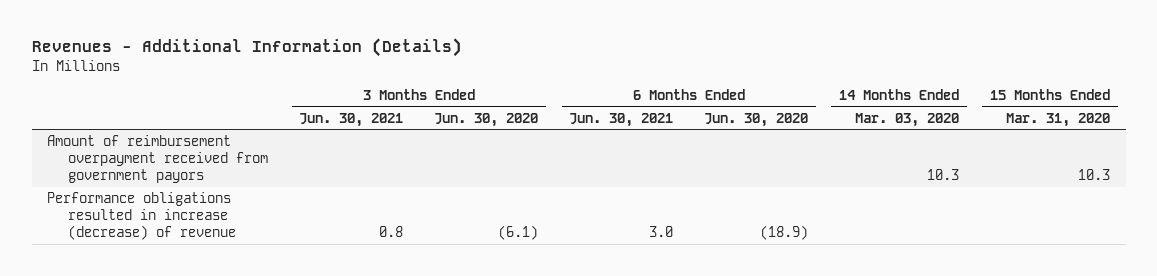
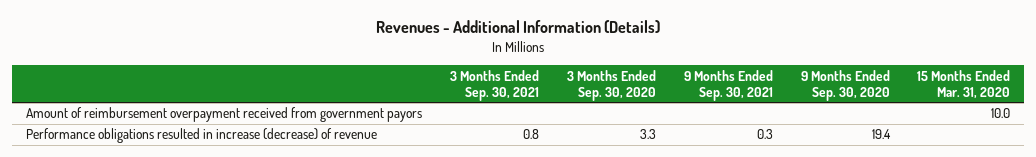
- | 3 Months Ended Jun. 30, 2021 | 3 Months Ended Jun. 30, 2020 | 6 Months Ended Jun. 30, 2021 | 6 Months Ended Jun. 30, 2020 | 14 Months Ended Mar. 03, 2020 | 15 Months Ended Mar. 31, 2020
+ | 3 Months Ended Sep. 30, 2021 | 3 Months Ended Sep. 30, 2020 | 9 Months Ended Sep. 30, 2021 | 9 Months Ended Sep. 30, 2020 | 15 Months Ended Mar. 31, 2020
- Amount of reimbursement overpayment received from government payors | | | | | 10.3 | 10.3
+ Amount of reimbursement overpayment received from government payors | | | | | 10.0

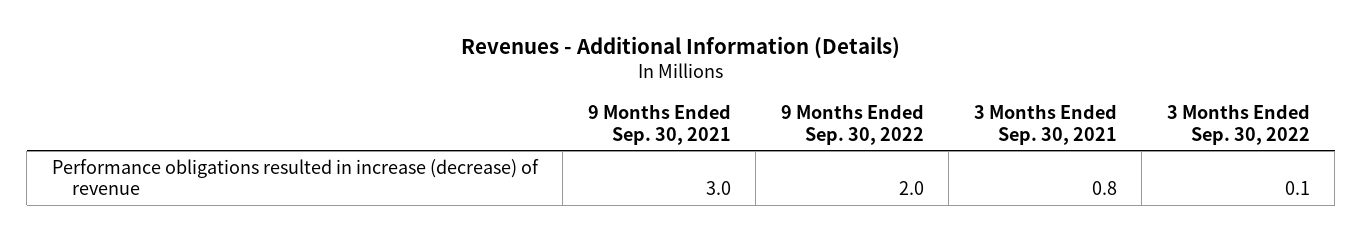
- | 3 Months Ended Sep. 30, 2021 | 3 Months Ended Sep. 30, 2020 | 9 Months Ended Sep. 30, 2021 | 9 Months Ended Sep. 30, 2020 | 15 Months Ended Mar. 31, 2020
+ | 9 Months Ended Sep. 30, 2021 | 9 Months Ended Sep. 30, 2022 | 3 Months Ended Sep. 30, 2021 | 3 Months Ended Sep. 30, 2022
- Amount of reimbursement overpayment received from government payors | | | | | 10.0
- Performance obligations resulted in increase (decrease) of revenue | 0.8 | 3.3 | 0.3 | 19.4 |
+ Performance obligations resulted in increase (decrease) of revenue | 3.0 | 2.0 | 0.8 | 0.1

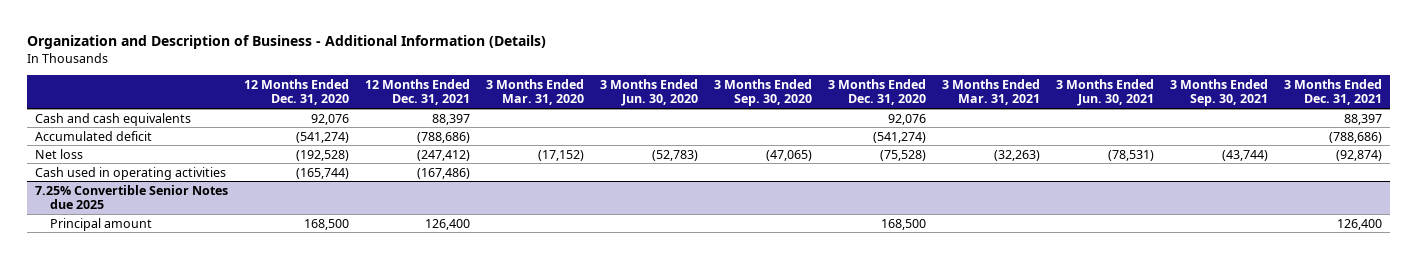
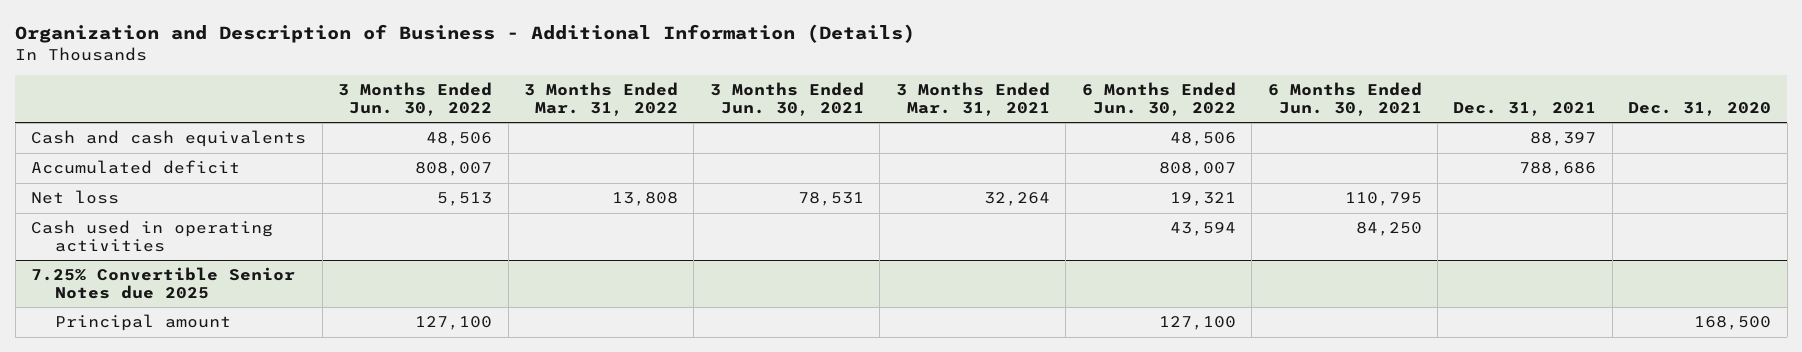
- | 12 Months Ended Dec. 31, 2020 | 12 Months Ended Dec. 31, 2021 | 3 Months Ended Mar. 31, 2020 | 3 Months Ended Jun. 30, 2020 | 3 Months Ended Sep. 30, 2020 | 3 Months Ended Dec. 31, 2020 | 3 Months Ended Mar. 31, 2021 | 3 Months Ended Jun. 30, 2021 | 3 Months Ended Sep. 30, 2021 | 3 Months Ended Dec. 31, 2021
+ | 3 Months Ended Jun. 30, 2022 | 3 Months Ended Mar. 31, 2022 | 3 Months Ended Jun. 30, 2021 | 3 Months Ended Mar. 31, 2021 | 6 Months Ended Jun. 30, 2022 | 6 Months Ended Jun. 30, 2021 | Dec. 31, 2021 | Dec. 31, 2020
- Net loss | (192,528) | (247,412) | (17,152) | (52,783) | (47,065) | (75,528) | (32,263) | (78,531) | (43,744) | (92,874)
+ Net loss | 5,513 | 13,808 | 78,531 | 32,264 | 19,321 | 110,795 | |

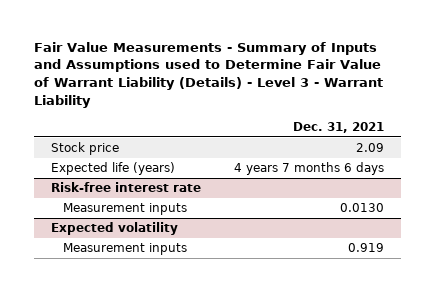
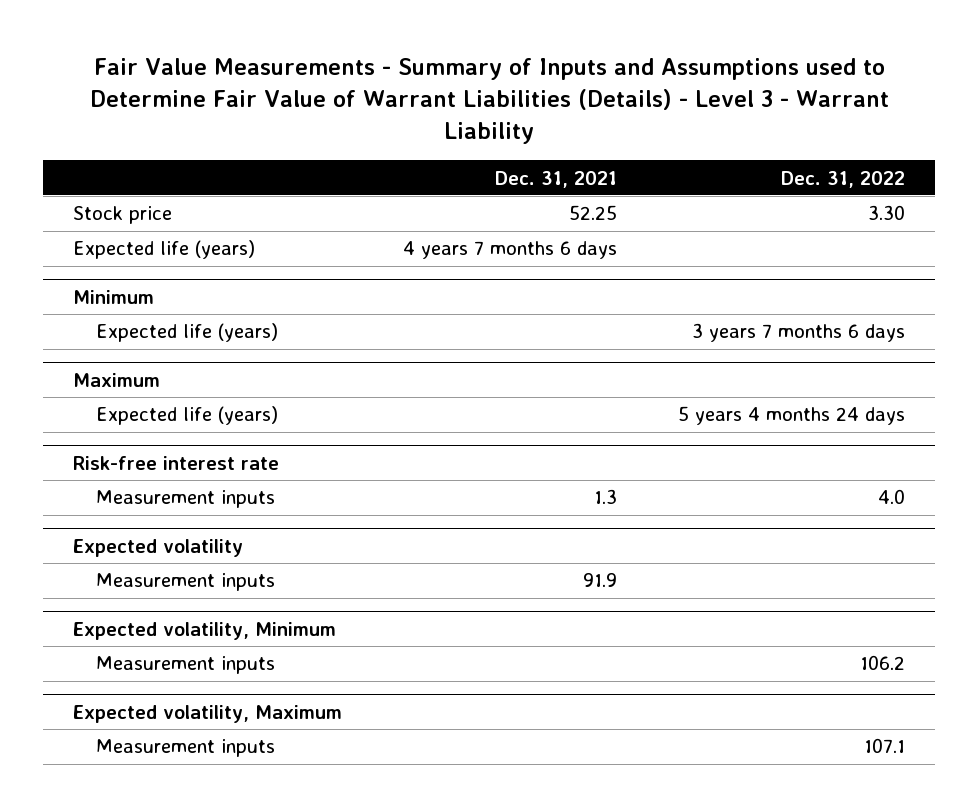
- Fair Value Measurements - Summary of Inputs and Assumptions used to Determine Fair Value of Warrant Liability (Details) - Level 3 - Warrant Liability
+ Fair Value Measurements - Summary of Inputs and Assumptions used to Determine Fair Value of Warrant Liabilities (Details) - Level 3 - Warrant Liability
- | Dec. 31, 2021
+ | Dec. 31, 2021 | Dec. 31, 2022
- Stock price | 2.09
+ Stock price | 52.25 | 3.30
+ Minimum
+ Expected life (years) | | 3 years 7 months 6 days
+ Maximum
+ Expected life (years) | | 5 years 4 months 24 days
@ Risk-free interest rate
- Measurement inputs | 0.0130
+ Measurement inputs | 1.3 | 4.0
@ Expected volatility
- Measurement inputs | 0.919
+ Measurement inputs | 91.9 |
+ Expected volatility, Minimum
+ Measurement inputs | | 106.2
+ Expected volatility, Maximum
+ Measurement inputs | | 107.1

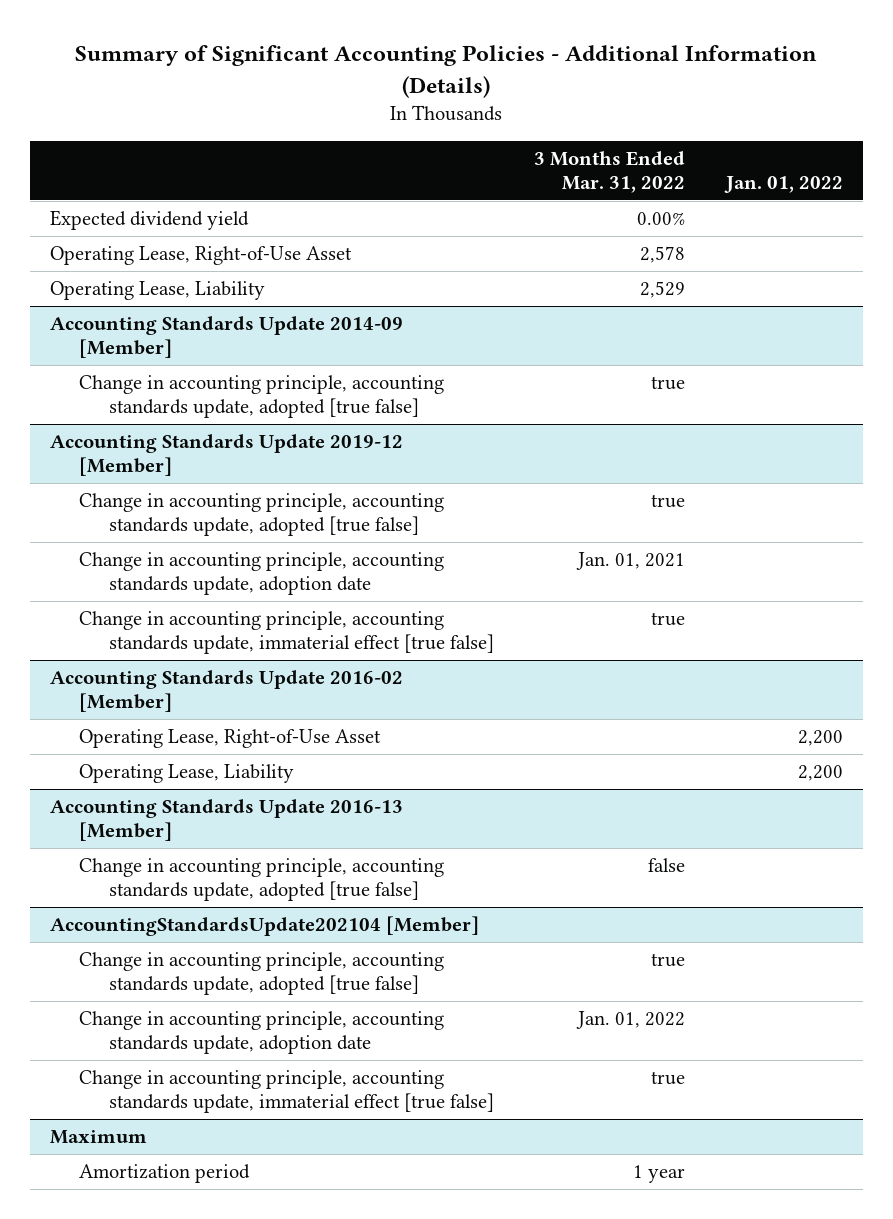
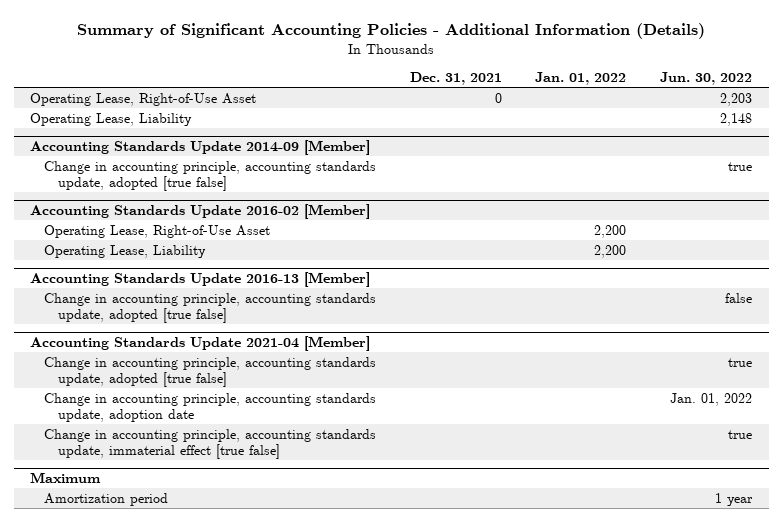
- | 3 Months Ended Mar. 31, 2022 | Jan. 01, 2022
+ | Dec. 31, 2021 | Jan. 01, 2022 | Jun. 30, 2022
- Expected dividend yield | 0.00% |
- Accounting Standards Update 2019-12 [Member]
- Change in accounting principle, accounting standards update, adopted [true false] | true |
- Change in accounting principle, accounting standards update, adoption date | Jan. 01, 2021 |
- Change in accounting principle, accounting standards update, immaterial effect [true false] | true |
- AccountingStandardsUpdate202104 [Member]
+ Accounting Standards Update 2021-04 [Member]

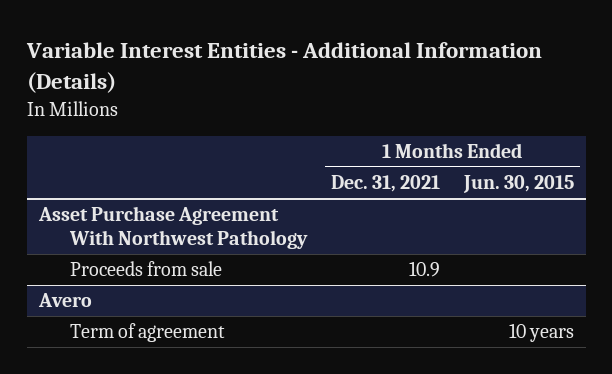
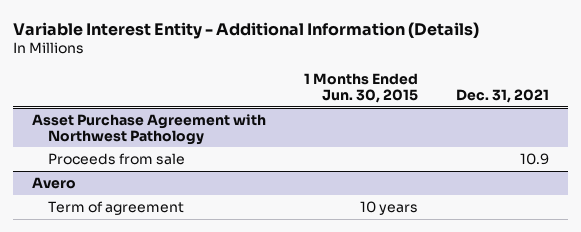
- Variable Interest Entities - Additional Information (Details)
+ Variable Interest Entity - Additional Information (Details)
- | 1 Months Ended Dec. 31, 2021 | 1 Months Ended Jun. 30, 2015
+ | 1 Months Ended Jun. 30, 2015 | Dec. 31, 2021
- Asset Purchase Agreement With Northwest Pathology
+ Asset Purchase Agreement with Northwest Pathology

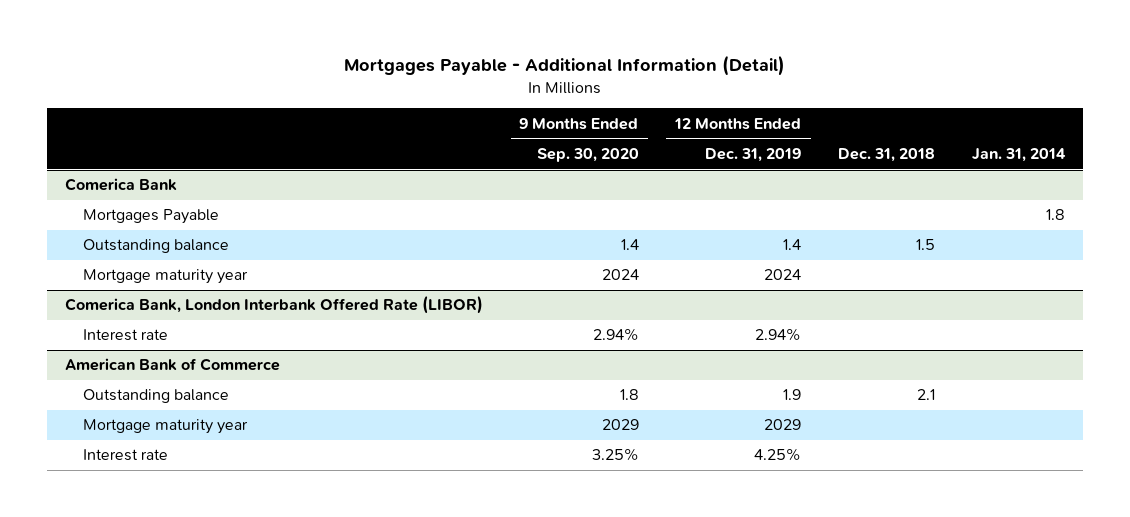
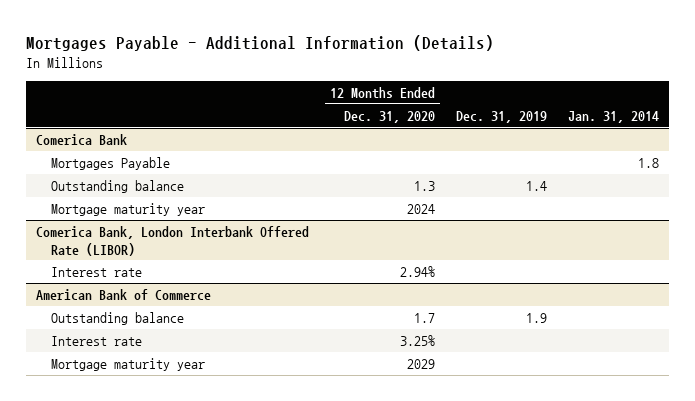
- Mortgages Payable - Additional Information (Detail)
+ Mortgages Payable - Additional Information (Details)
- | 9 Months Ended Sep. 30, 2020 | 12 Months Ended Dec. 31, 2019 | Dec. 31, 2018 | Jan. 31, 2014
+ | 12 Months Ended Dec. 31, 2020 | Dec. 31, 2019 | Jan. 31, 2014
@ American Bank of Commerce
moved down: Mortgage maturity year | 2029 | |

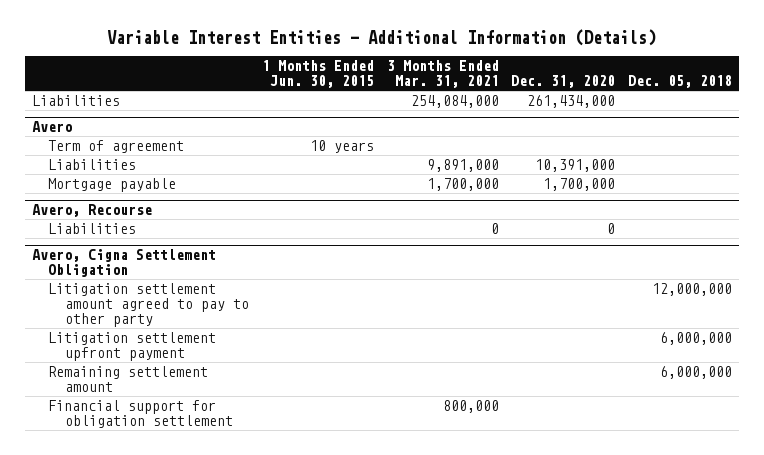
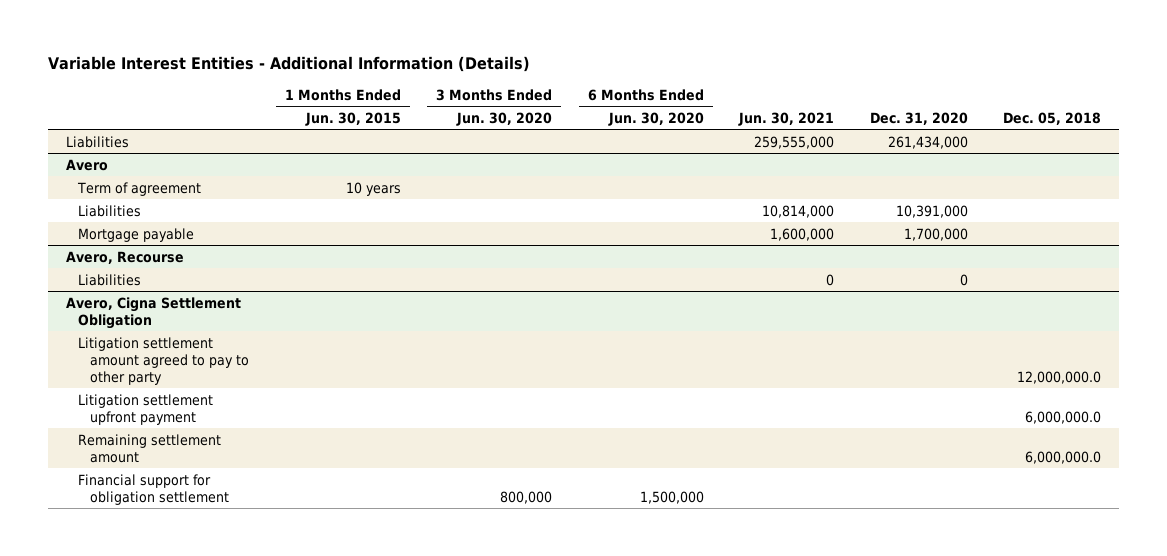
- | 1 Months Ended Jun. 30, 2015 | 3 Months Ended Mar. 31, 2021 | Dec. 31, 2020 | Dec. 05, 2018
+ | 1 Months Ended Jun. 30, 2015 | 3 Months Ended Jun. 30, 2020 | 6 Months Ended Jun. 30, 2020 | Jun. 30, 2021 | Dec. 31, 2020 | Dec. 05, 2018
@ Avero, Cigna Settlement Obligation
- Litigation settlement amount agreed to pay to other party | | | | 12,000,000
- Litigation settlement upfront payment | | | | 6,000,000
- Remaining settlement amount | | | | 6,000,000
+ Litigation settlement amount agreed to pay to other party | | | | | | 12,000,000.0
+ Litigation settlement upfront payment | | | | | | 6,000,000.0
+ Remaining settlement amount | | | | | | 6,000,000.0

